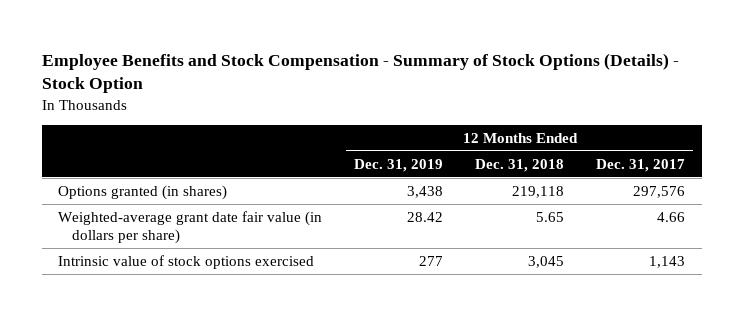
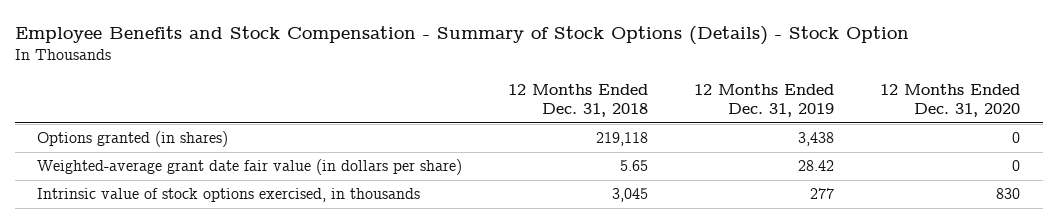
- | 12 Months Ended Dec. 31, 2019 | 12 Months Ended Dec. 31, 2018 | 12 Months Ended Dec. 31, 2017
+ | 12 Months Ended Dec. 31, 2018 | 12 Months Ended Dec. 31, 2019 | 12 Months Ended Dec. 31, 2020
- Intrinsic value of stock options exercised | 277 | 3,045 | 1,143
+ Intrinsic value of stock options exercised, in thousands | 3,045 | 277 | 830

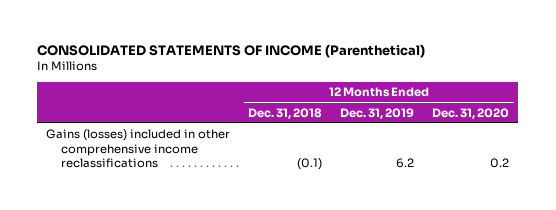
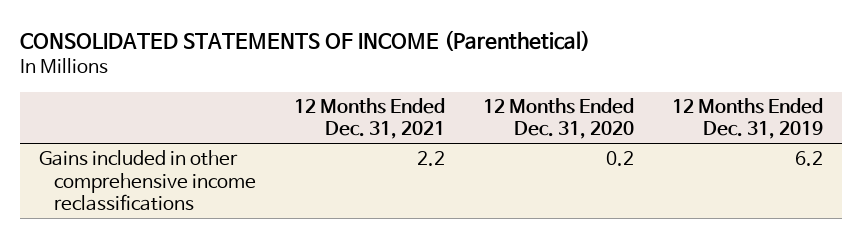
- | 12 Months Ended Dec. 31, 2018 | 12 Months Ended Dec. 31, 2019 | 12 Months Ended Dec. 31, 2020
+ | 12 Months Ended Dec. 31, 2021 | 12 Months Ended Dec. 31, 2020 | 12 Months Ended Dec. 31, 2019
- Gains (losses) included in other comprehensive income reclassifications | (0.1) | 6.2 | 0.2
+ Gains included in other comprehensive income reclassifications | 2.2 | 0.2 | 6.2

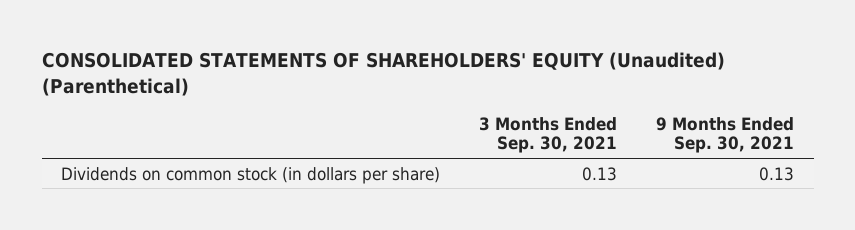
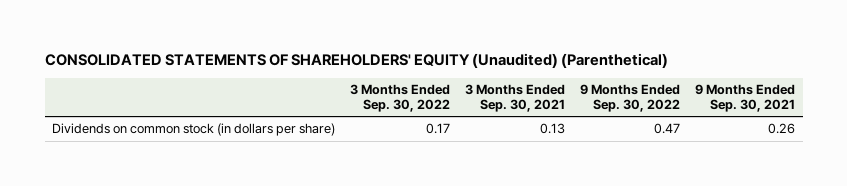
- | 3 Months Ended Sep. 30, 2021 | 9 Months Ended Sep. 30, 2021
+ | 3 Months Ended Sep. 30, 2022 | 3 Months Ended Sep. 30, 2021 | 9 Months Ended Sep. 30, 2022 | 9 Months Ended Sep. 30, 2021
- Dividends on common stock (in dollars per share) | 0.13 | 0.13
+ Dividends on common stock (in dollars per share) | 0.17 | 0.13 | 0.47 | 0.26

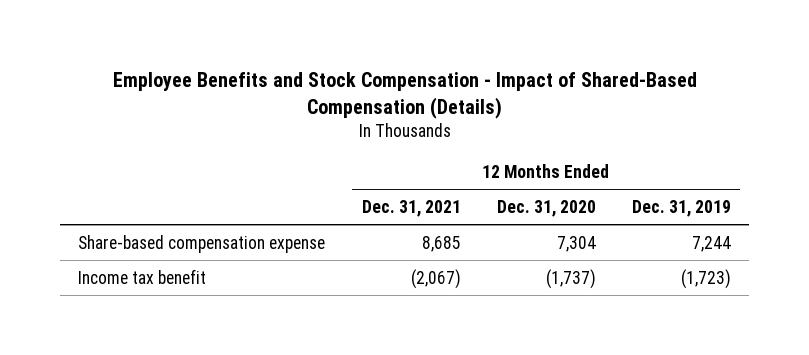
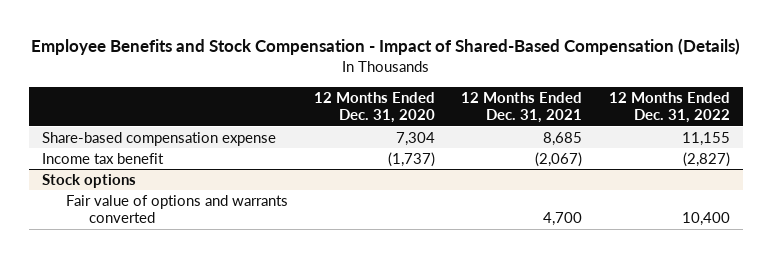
- | 12 Months Ended Dec. 31, 2021 | 12 Months Ended Dec. 31, 2020 | 12 Months Ended Dec. 31, 2019
+ | 12 Months Ended Dec. 31, 2020 | 12 Months Ended Dec. 31, 2021 | 12 Months Ended Dec. 31, 2022
+ Stock options
+ Fair value of options and warrants converted | | 4,700 | 10,400

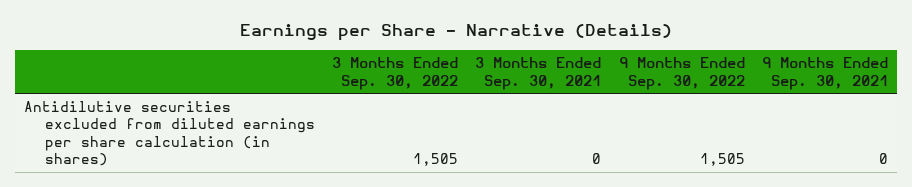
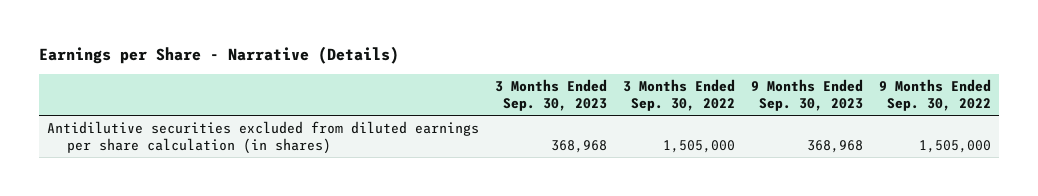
- | 3 Months Ended Sep. 30, 2022 | 3 Months Ended Sep. 30, 2021 | 9 Months Ended Sep. 30, 2022 | 9 Months Ended Sep. 30, 2021
+ | 3 Months Ended Sep. 30, 2023 | 3 Months Ended Sep. 30, 2022 | 9 Months Ended Sep. 30, 2023 | 9 Months Ended Sep. 30, 2022
- Antidilutive securities excluded from diluted earnings per share calculation (in shares) | 1,505 | 0 | 1,505 | 0
+ Antidilutive securities excluded from diluted earnings per share calculation (in shares) | 368,968 | 1,505,000 | 368,968 | 1,505,000

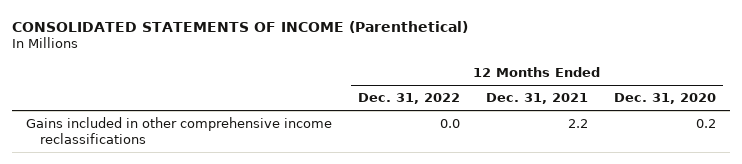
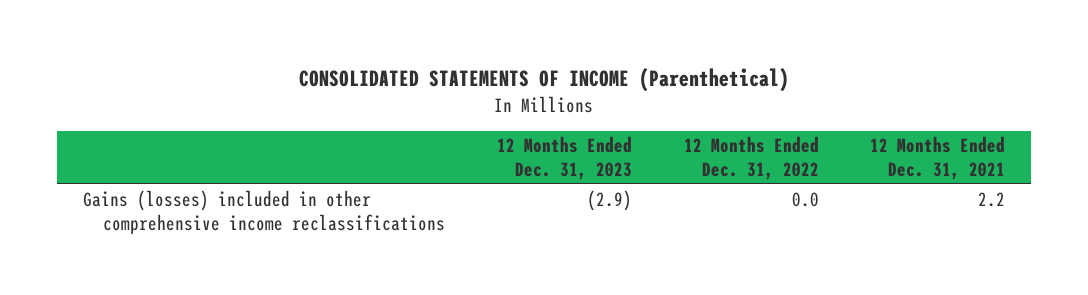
- | 12 Months Ended Dec. 31, 2022 | 12 Months Ended Dec. 31, 2021 | 12 Months Ended Dec. 31, 2020
+ | 12 Months Ended Dec. 31, 2023 | 12 Months Ended Dec. 31, 2022 | 12 Months Ended Dec. 31, 2021
- Gains included in other comprehensive income reclassifications | 0.0 | 2.2 | 0.2
+ Gains (losses) included in other comprehensive income reclassifications | (2.9) | 0.0 | 2.2

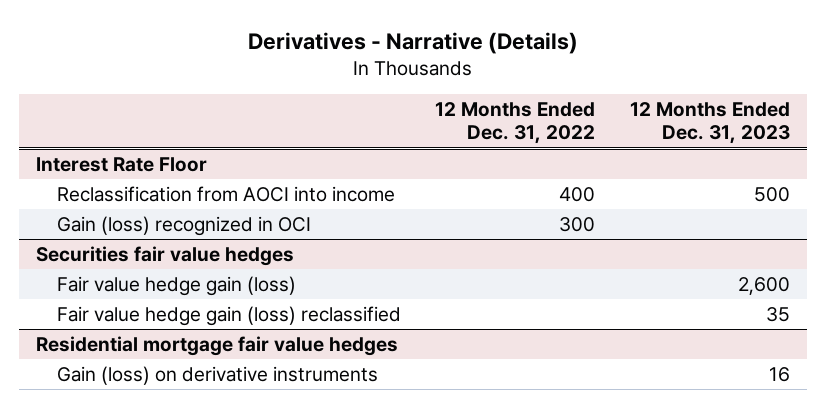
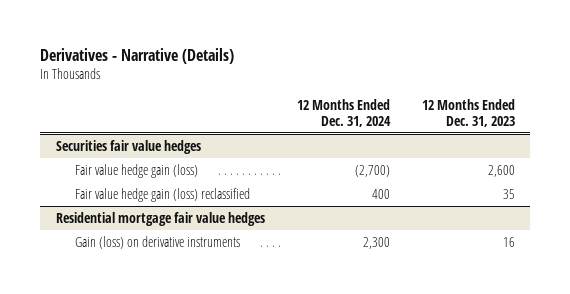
- | 12 Months Ended Dec. 31, 2022 | 12 Months Ended Dec. 31, 2023
+ | 12 Months Ended Dec. 31, 2024 | 12 Months Ended Dec. 31, 2023
- Interest Rate Floor
- Reclassification from AOCI into income | 400 | 500
- Gain (loss) recognized in OCI | 300 |

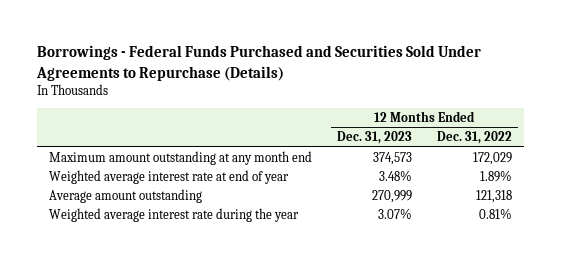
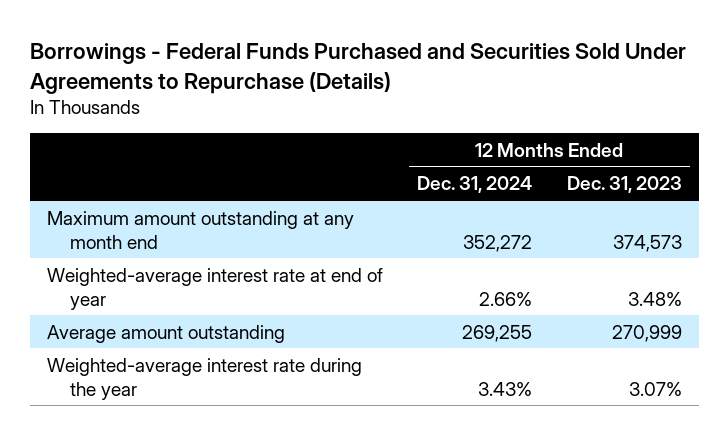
- | 12 Months Ended Dec. 31, 2023 | 12 Months Ended Dec. 31, 2022
+ | 12 Months Ended Dec. 31, 2024 | 12 Months Ended Dec. 31, 2023
- Weighted average interest rate at end of year | 3.48% | 1.89%
+ Weighted-average interest rate at end of year | 2.66% | 3.48%
- Weighted average interest rate during the year | 3.07% | 0.81%
+ Weighted-average interest rate during the year | 3.43% | 3.07%

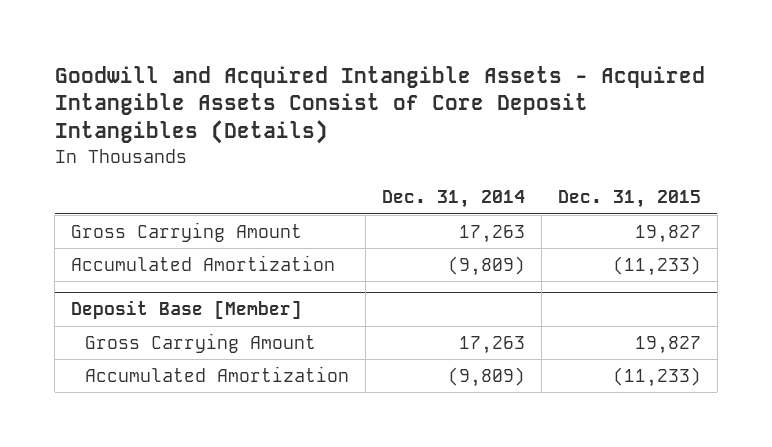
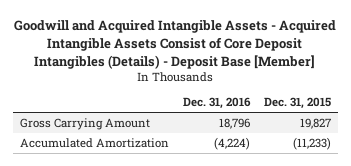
- Goodwill and Acquired Intangible Assets - Acquired Intangible Assets Consist of Core Deposit Intangibles (Details)
+ Goodwill and Acquired Intangible Assets - Acquired Intangible Assets Consist of Core Deposit Intangibles (Details) - Deposit Base [Member]
- | Dec. 31, 2014 | Dec. 31, 2015
+ | Dec. 31, 2016 | Dec. 31, 2015
- Deposit Base [Member]
- Gross Carrying Amount | 17,263 | 19,827
- Accumulated Amortization | (9,809) | (11,233)

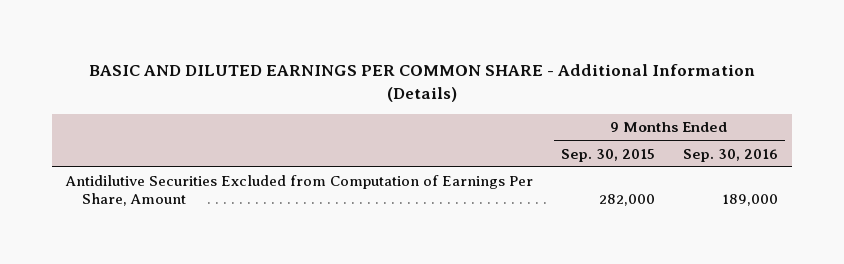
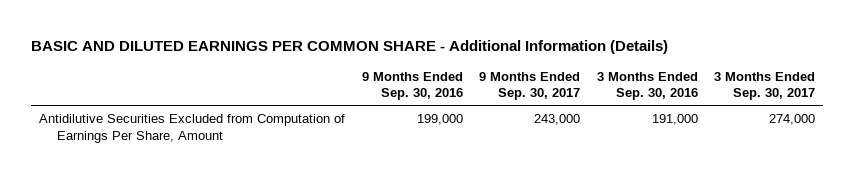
- | 9 Months Ended Sep. 30, 2015 | 9 Months Ended Sep. 30, 2016
+ | 9 Months Ended Sep. 30, 2016 | 9 Months Ended Sep. 30, 2017 | 3 Months Ended Sep. 30, 2016 | 3 Months Ended Sep. 30, 2017
- Antidilutive Securities Excluded from Computation of Earnings Per Share, Amount | 282,000 | 189,000
+ Antidilutive Securities Excluded from Computation of Earnings Per Share, Amount | 199,000 | 243,000 | 191,000 | 274,000

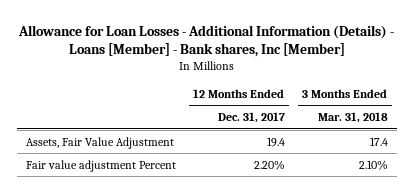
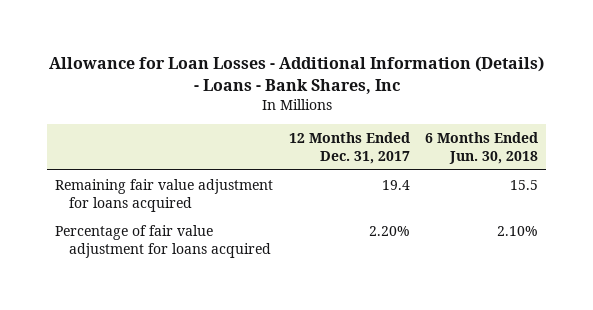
- Allowance for Loan Losses - Additional Information (Details) - Loans [Member] - Bank shares, Inc [Member]
+ Allowance for Loan Losses - Additional Information (Details) - Loans - Bank Shares, Inc
- | 12 Months Ended Dec. 31, 2017 | 3 Months Ended Mar. 31, 2018
+ | 12 Months Ended Dec. 31, 2017 | 6 Months Ended Jun. 30, 2018
- Assets, Fair Value Adjustment | 19.4 | 17.4
- Fair value adjustment Percent | 2.20% | 2.10%
+ Remaining fair value adjustment for loans acquired | 19.4 | 15.5
+ Percentage of fair value adjustment for loans acquired | 2.20% | 2.10%

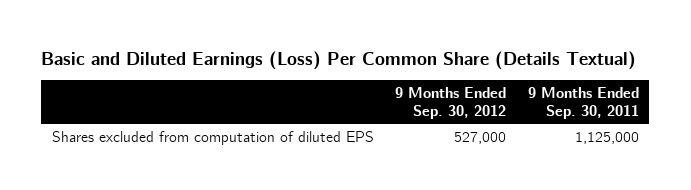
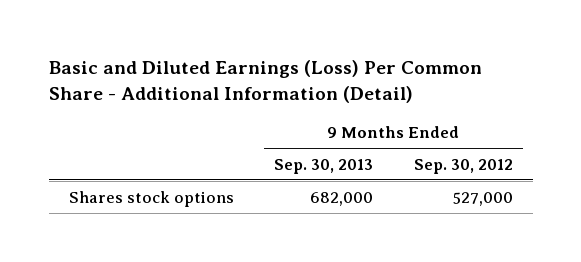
- Basic and Diluted Earnings (Loss) Per Common Share (Details Textual)
+ Basic and Diluted Earnings (Loss) Per Common Share - Additional Information (Detail)
- | 9 Months Ended Sep. 30, 2012 | 9 Months Ended Sep. 30, 2011
+ | 9 Months Ended Sep. 30, 2013 | 9 Months Ended Sep. 30, 2012
- Shares excluded from computation of diluted EPS | 527,000 | 1,125,000
+ Shares stock options | 682,000 | 527,000

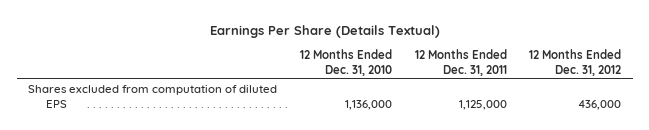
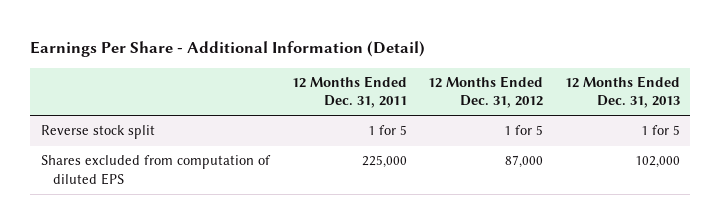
- Earnings Per Share (Details Textual)
+ Earnings Per Share - Additional Information (Detail)
- | 12 Months Ended Dec. 31, 2010 | 12 Months Ended Dec. 31, 2011 | 12 Months Ended Dec. 31, 2012
+ | 12 Months Ended Dec. 31, 2011 | 12 Months Ended Dec. 31, 2012 | 12 Months Ended Dec. 31, 2013
- Shares excluded from computation of diluted EPS | 1,136,000 | 1,125,000 | 436,000
+ Reverse stock split | 1 for 5 | 1 for 5 | 1 for 5
+ Shares excluded from computation of diluted EPS | 225,000 | 87,000 | 102,000

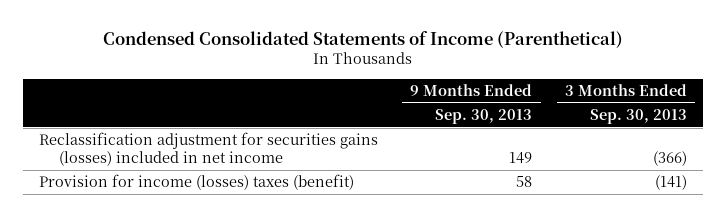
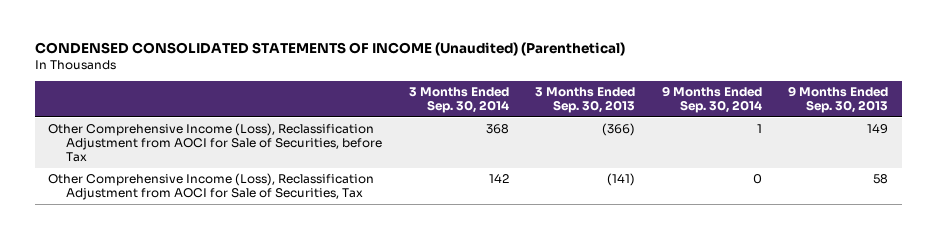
- Condensed Consolidated Statements of Income (Parenthetical)
+ CONDENSED CONSOLIDATED STATEMENTS OF INCOME (Unaudited) (Parenthetical)
- | 9 Months Ended Sep. 30, 2013 | 3 Months Ended Sep. 30, 2013
+ | 3 Months Ended Sep. 30, 2014 | 3 Months Ended Sep. 30, 2013 | 9 Months Ended Sep. 30, 2014 | 9 Months Ended Sep. 30, 2013
- Reclassification adjustment for securities gains (losses) included in net income | 149 | (366)
- Provision for income (losses) taxes (benefit) | 58 | (141)
+ Other Comprehensive Income (Loss), Reclassification Adjustment from AOCI for Sale of Securities, before Tax | 368 | (366) | 1 | 149
+ Other Comprehensive Income (Loss), Reclassification Adjustment from AOCI for Sale of Securities, Tax | 142 | (141) | 0 | 58

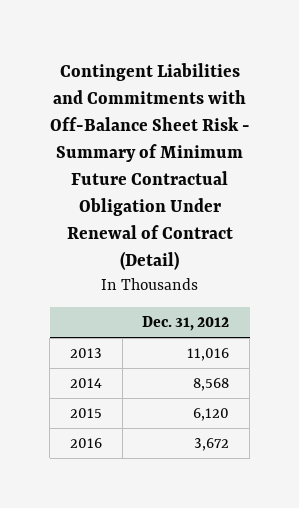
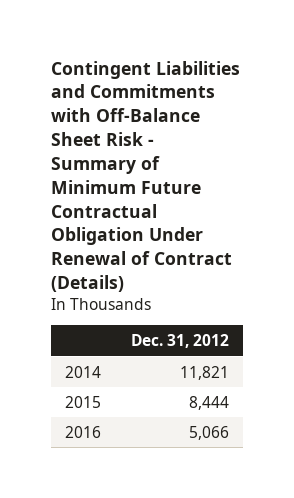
- Contingent Liabilities and Commitments with Off-Balance Sheet Risk - Summary of Minimum Future Contractual Obligation Under Renewal of Contract (Detail)
+ Contingent Liabilities and Commitments with Off-Balance Sheet Risk - Summary of Minimum Future Contractual Obligation Under Renewal of Contract (Details)
- 2013 | 11,016
- 2014 | 8,568
- 2015 | 6,120
- 2016 | 3,672
+ 2014 | 11,821
+ 2015 | 8,444
+ 2016 | 5,066

